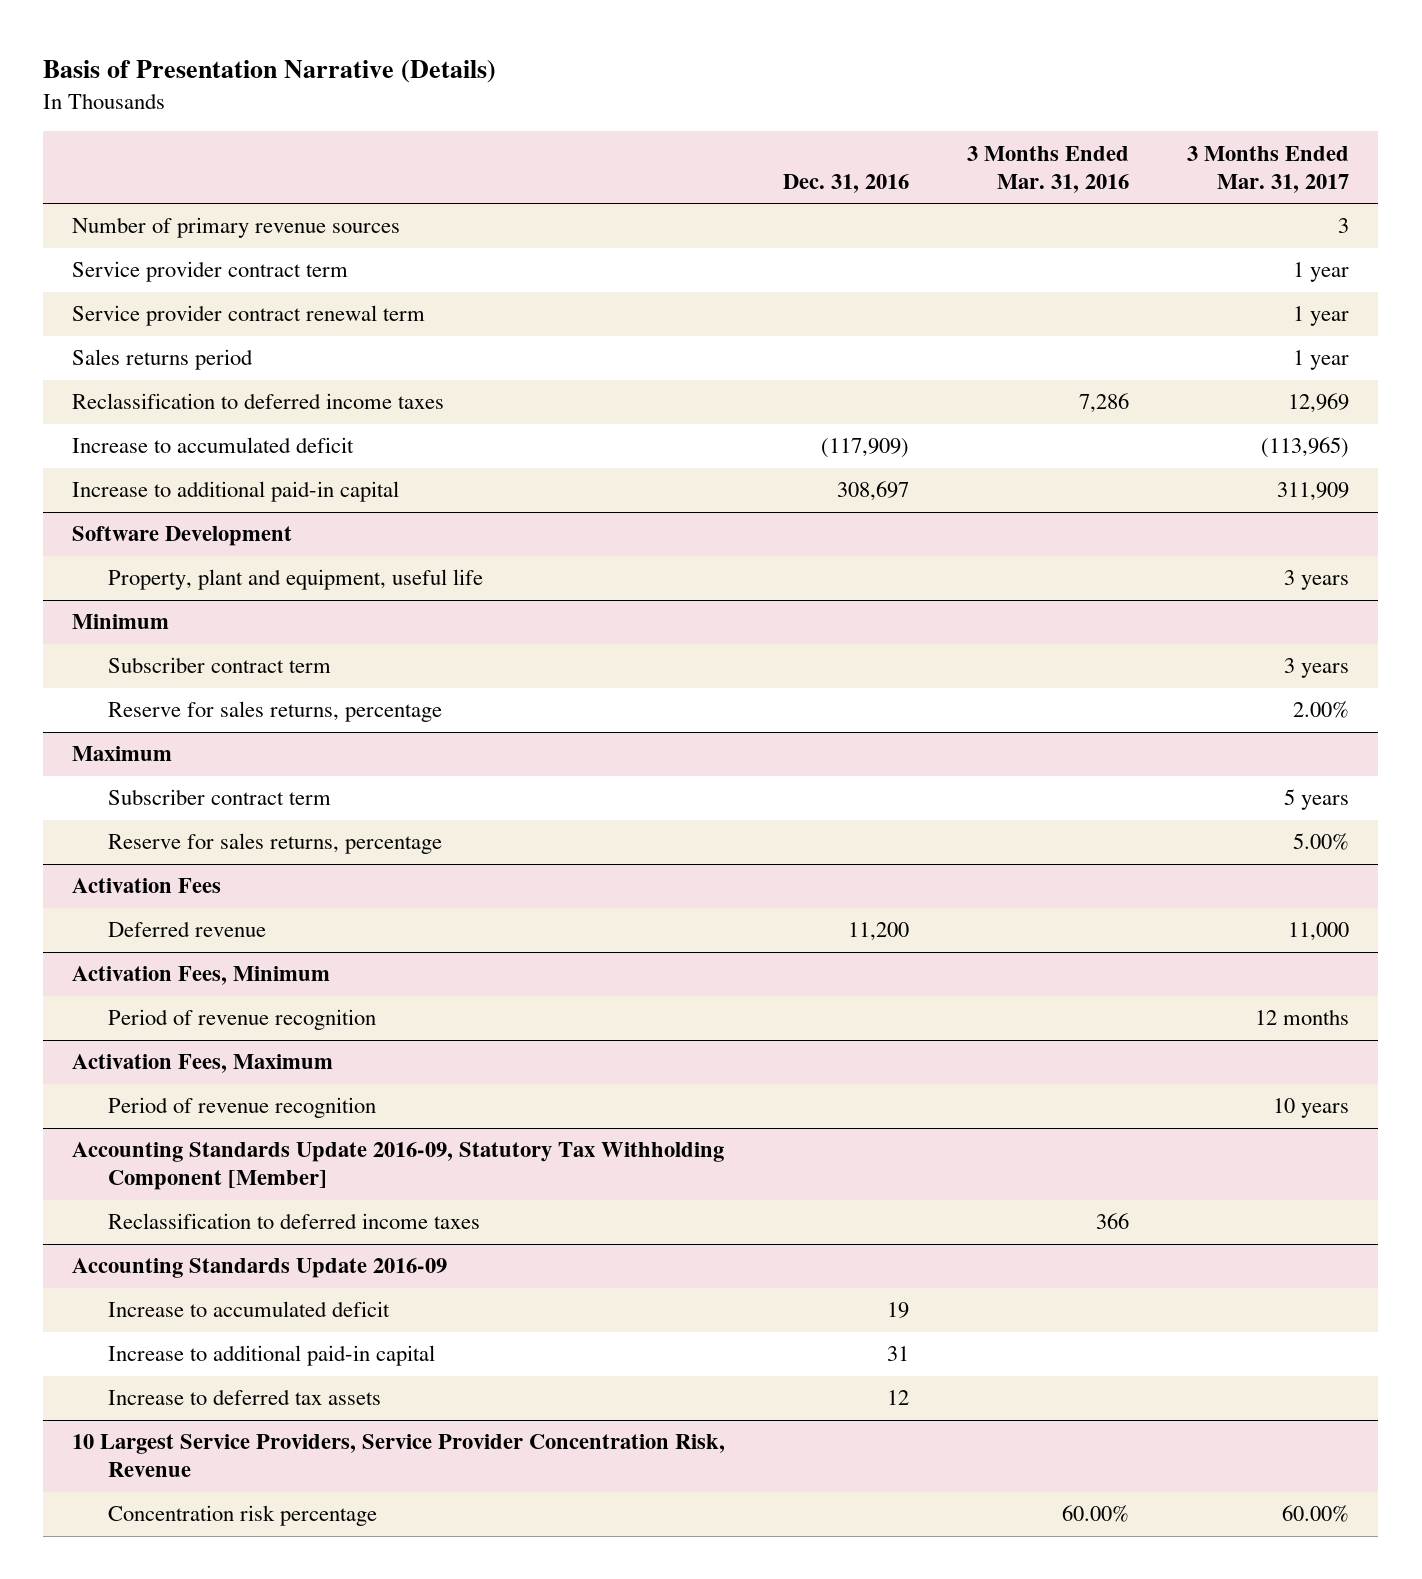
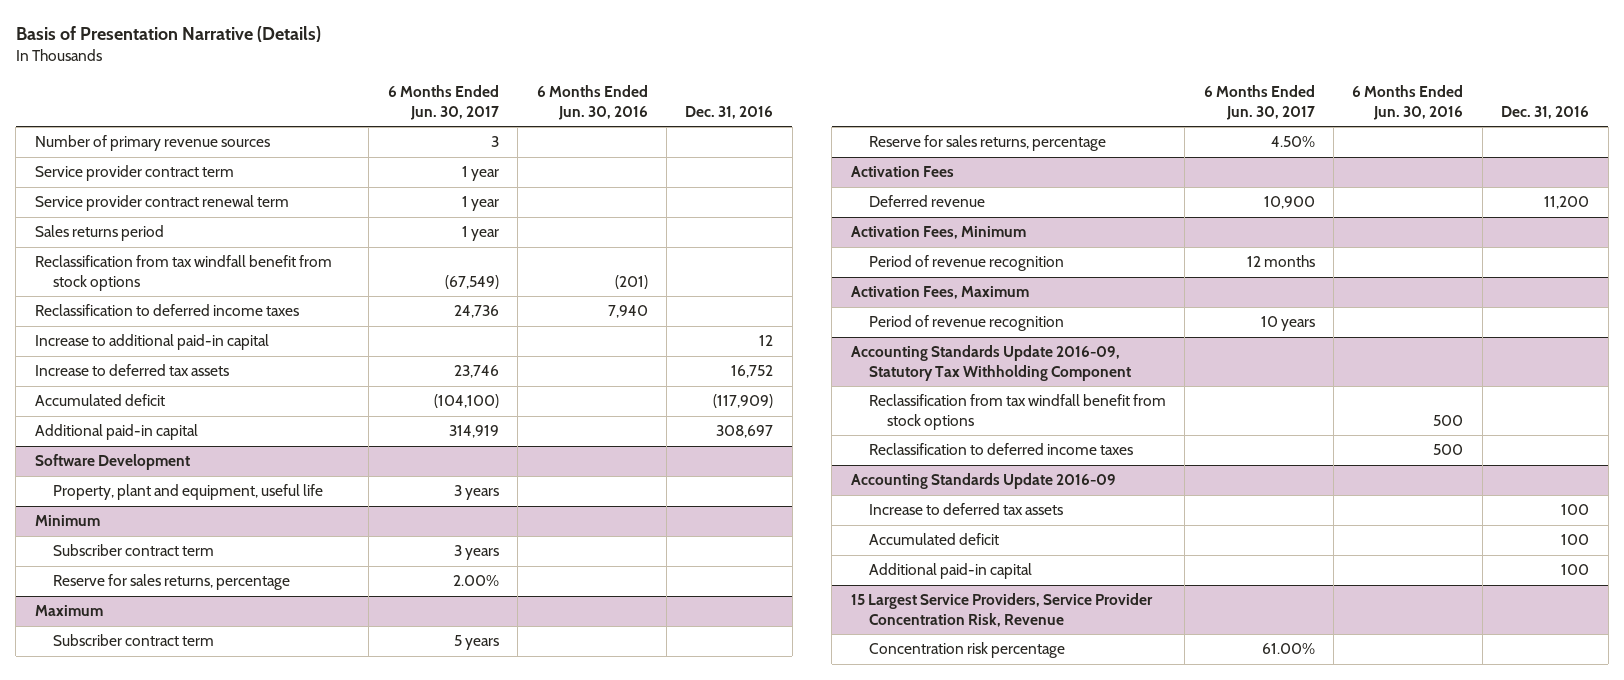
- | Dec. 31, 2016 | 3 Months Ended Mar. 31, 2016 | 3 Months Ended Mar. 31, 2017
+ | 6 Months Ended Jun. 30, 2017 | 6 Months Ended Jun. 30, 2016 | Dec. 31, 2016
+ Reclassification from tax windfall benefit from stock options | (67,549) | (201) |
- Increase to accumulated deficit | (117,909) | | (113,965)
- Increase to additional paid-in capital | 308,697 | | 311,909
+ Increase to additional paid-in capital | | | 12
+ Increase to deferred tax assets | 23,746 | | 16,752
+ Accumulated deficit | (104,100) | | (117,909)
+ Additional paid-in capital | 314,919 | | 308,697
- Accounting Standards Update 2016-09, Statutory Tax Withholding Component [Member]
+ Accounting Standards Update 2016-09, Statutory Tax Withholding Component
+ Reclassification from tax windfall benefit from stock options | | 500 |
@ Accounting Standards Update 2016-09
- Increase to accumulated deficit | 19 | |
- Increase to additional paid-in capital | 31 | |
- Increase to deferred tax assets | 12 | |
- 10 Largest Service Providers, Service Provider Concentration Risk, Revenue
@ Accounting Standards Update 2016-09
+ Increase to deferred tax assets | | | 100
+ Accumulated deficit | | | 100
+ Additional paid-in capital | | | 100
+ 15 Largest Service Providers, Service Provider Concentration Risk, Revenue

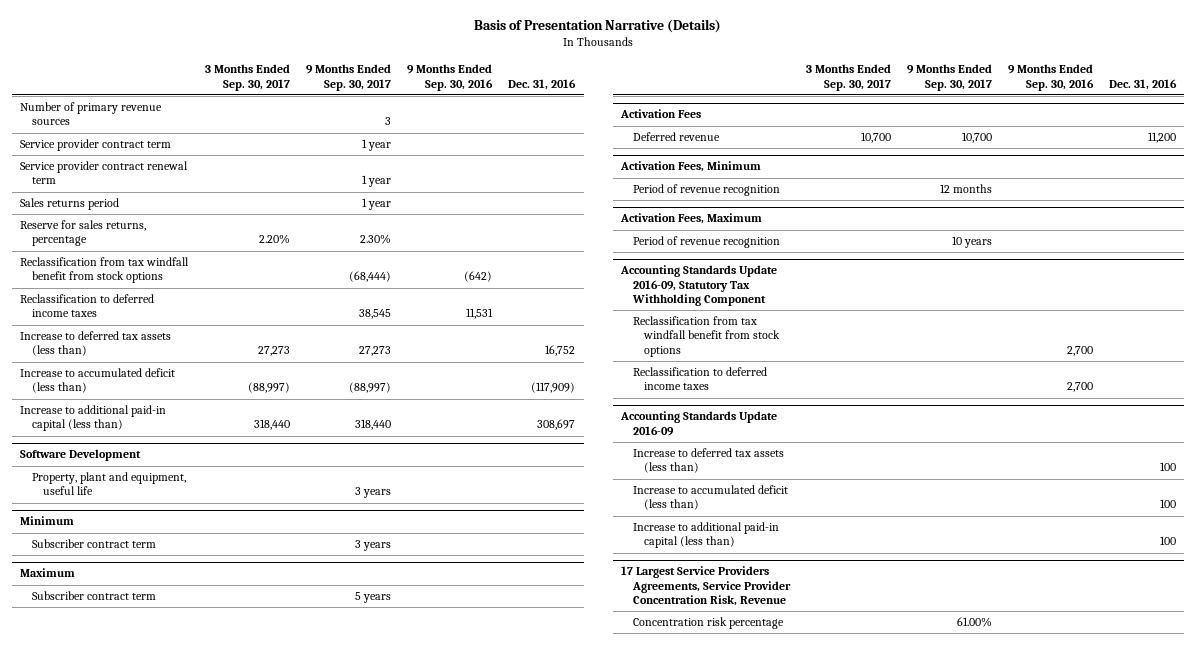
- | 6 Months Ended Jun. 30, 2017 | 6 Months Ended Jun. 30, 2016 | Dec. 31, 2016
+ | 3 Months Ended Sep. 30, 2017 | 9 Months Ended Sep. 30, 2017 | 9 Months Ended Sep. 30, 2016 | Dec. 31, 2016
+ Reserve for sales returns, percentage | 2.20% | 2.30% | |
- Increase to additional paid-in capital | | | 12
- Increase to deferred tax assets | 23,746 | | 16,752
- Accumulated deficit | (104,100) | | (117,909)
- Additional paid-in capital | 314,919 | | 308,697
+ Increase to deferred tax assets (less than) | 27,273 | 27,273 | | 16,752
+ Increase to accumulated deficit (less than) | (88,997) | (88,997) | | (117,909)
+ Increase to additional paid-in capital (less than) | 318,440 | 318,440 | | 308,697
@ Minimum
- Reserve for sales returns, percentage | 2.00% | |
@ Maximum
- Reserve for sales returns, percentage | 4.50% | |
@ Accounting Standards Update 2016-09
- Increase to deferred tax assets | | | 100
- Accumulated deficit | | | 100
- Additional paid-in capital | | | 100
- 15 Largest Service Providers, Service Provider Concentration Risk, Revenue
@ Accounting Standards Update 2016-09
+ Increase to deferred tax assets (less than) | | | | 100
+ Increase to accumulated deficit (less than) | | | | 100
+ Increase to additional paid-in capital (less than) | | | | 100
+ 17 Largest Service Providers Agreements, Service Provider Concentration Risk, Revenue

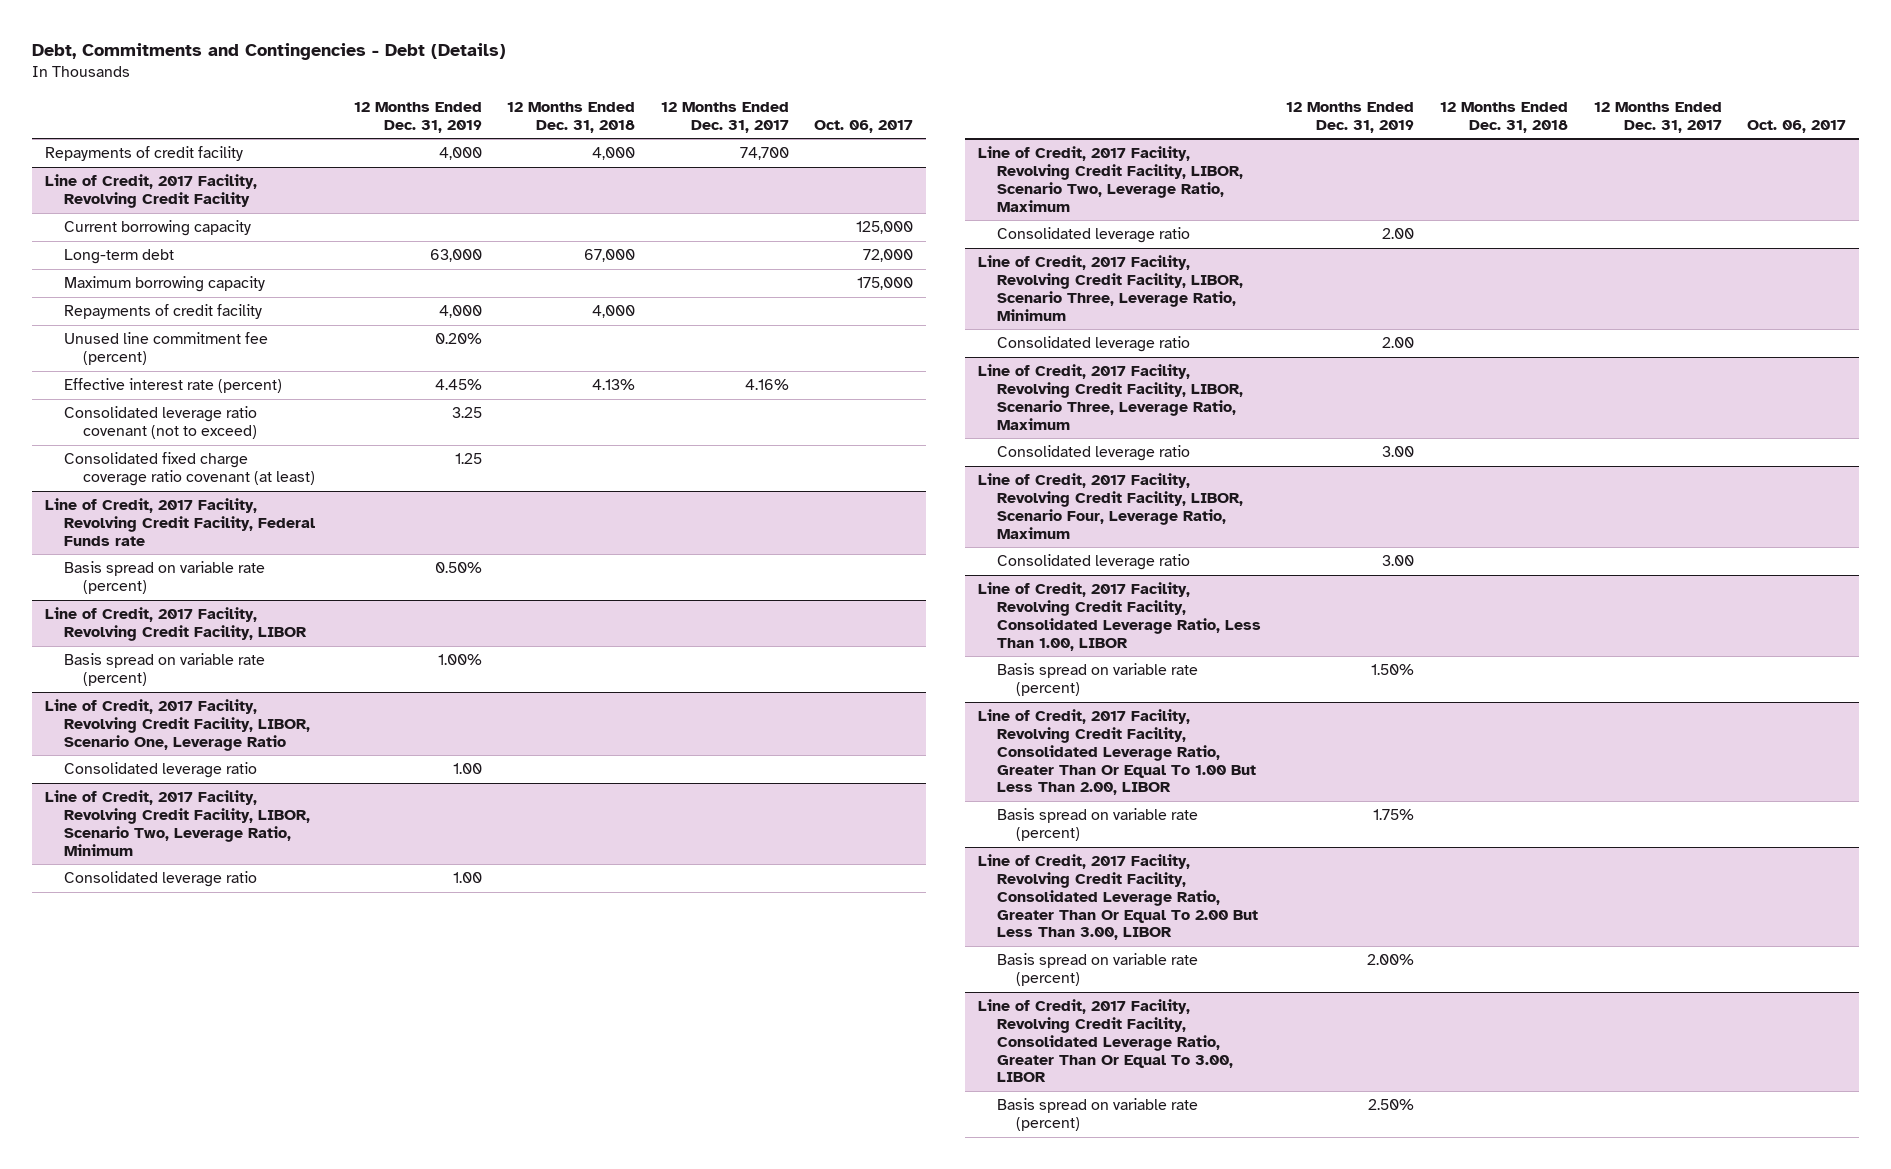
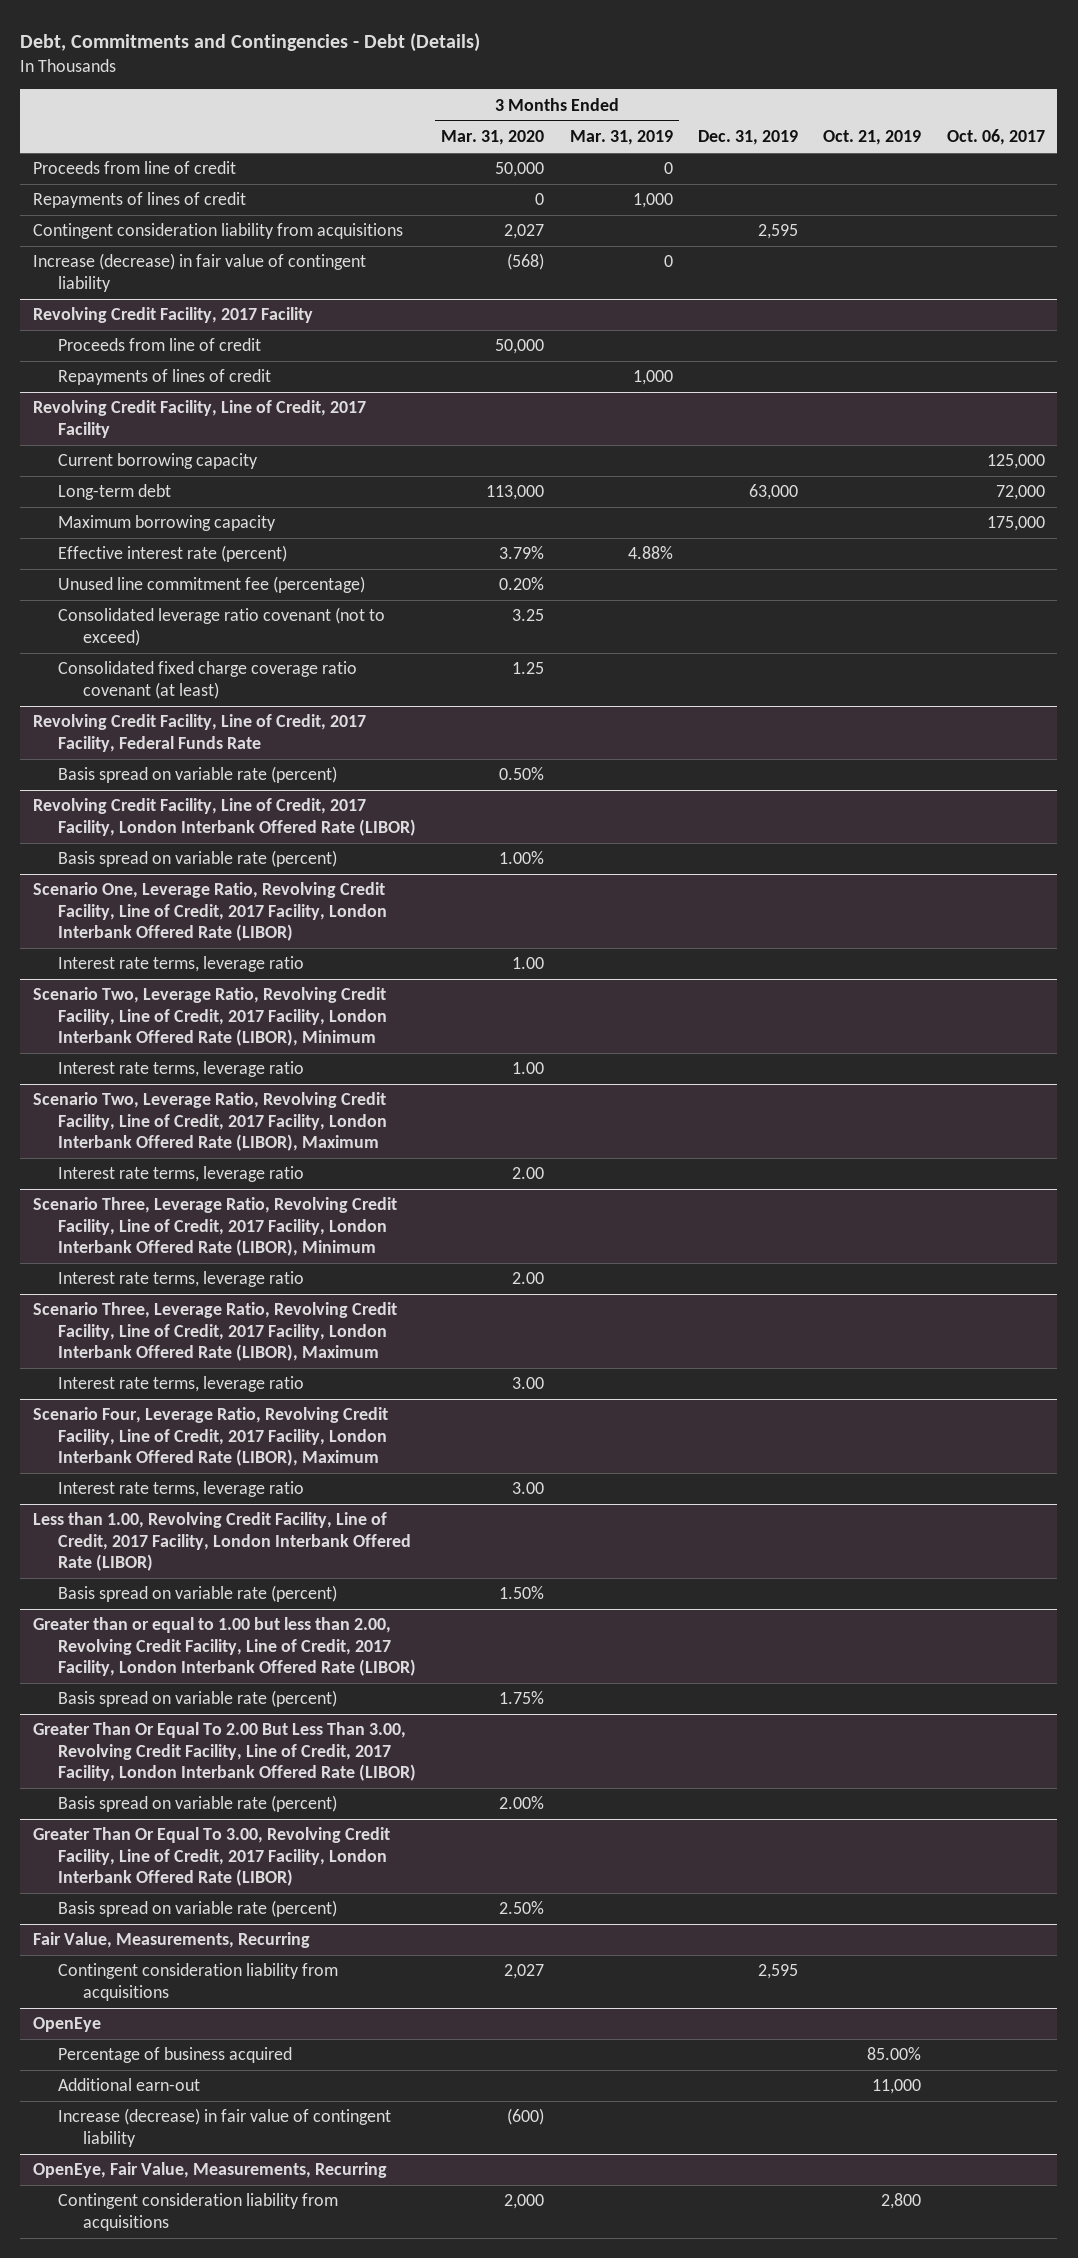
- | 12 Months Ended Dec. 31, 2019 | 12 Months Ended Dec. 31, 2018 | 12 Months Ended Dec. 31, 2017 | Oct. 06, 2017
+ | 3 Months Ended Mar. 31, 2020 | 3 Months Ended Mar. 31, 2019 | Dec. 31, 2019 | Oct. 21, 2019 | Oct. 06, 2017
- Repayments of credit facility | 4,000 | 4,000 | 74,700 |
- Line of Credit, 2017 Facility, Revolving Credit Facility
+ Proceeds from line of credit | 50,000 | 0 | | |
+ Repayments of lines of credit | 0 | 1,000 | | |
+ Contingent consideration liability from acquisitions | 2,027 | | 2,595 | |
+ Increase (decrease) in fair value of contingent liability | (568) | 0 | | |
+ Revolving Credit Facility, 2017 Facility
+ Proceeds from line of credit | 50,000 | | | |
+ Repayments of lines of credit | | 1,000 | | |
+ Revolving Credit Facility, Line of Credit, 2017 Facility
- Repayments of credit facility | 4,000 | 4,000 | |
- Unused line commitment fee (percent) | 0.20% | | |
+ Unused line commitment fee (percentage) | 0.20% | | | |
- Line of Credit, 2017 Facility, Revolving Credit Facility, Federal Funds rate
+ Revolving Credit Facility, Line of Credit, 2017 Facility, Federal Funds Rate
- Line of Credit, 2017 Facility, Revolving Credit Facility, LIBOR
+ Revolving Credit Facility, Line of Credit, 2017 Facility, London Interbank Offered Rate (LIBOR)
- Line of Credit, 2017 Facility, Revolving Credit Facility, LIBOR, Scenario One, Leverage Ratio
- Consolidated leverage ratio | 1.00 | | |
- Line of Credit, 2017 Facility, Revolving Credit Facility, LIBOR, Scenario Two, Leverage Ratio, Minimum
- Consolidated leverage ratio | 1.00 | | |
- Line of Credit, 2017 Facility, Revolving Credit Facility, LIBOR, Scenario Two, Leverage Ratio, Maximum
- Consolidated leverage ratio | 2.00 | | |
- Line of Credit, 2017 Facility, Revolving Credit Facility, LIBOR, Scenario Three, Leverage Ratio, Minimum
- Consolidated leverage ratio | 2.00 | | |
- Line of Credit, 2017 Facility, Revolving Credit Facility, LIBOR, Scenario Three, Leverage Ratio, Maximum
- Consolidated leverage ratio | 3.00 | | |
- Line of Credit, 2017 Facility, Revolving Credit Facility, LIBOR, Scenario Four, Leverage Ratio, Maximum
- Consolidated leverage ratio | 3.00 | | |
- Line of Credit, 2017 Facility, Revolving Credit Facility, Consolidated Leverage Ratio, Less Than 1.00, LIBOR
+ Scenario One, Leverage Ratio, Revolving Credit Facility, Line of Credit, 2017 Facility, London Interbank Offered Rate (LIBOR)
+ Interest rate terms, leverage ratio | 1.00 | | | |
+ Scenario Two, Leverage Ratio, Revolving Credit Facility, Line of Credit, 2017 Facility, London Interbank Offered Rate (LIBOR), Minimum
+ Interest rate terms, leverage ratio | 1.00 | | | |
+ Scenario Two, Leverage Ratio, Revolving Credit Facility, Line of Credit, 2017 Facility, London Interbank Offered Rate (LIBOR), Maximum
+ Interest rate terms, leverage ratio | 2.00 | | | |
+ Scenario Three, Leverage Ratio, Revolving Credit Facility, Line of Credit, 2017 Facility, London Interbank Offered Rate (LIBOR), Minimum
+ Interest rate terms, leverage ratio | 2.00 | | | |
+ Scenario Three, Leverage Ratio, Revolving Credit Facility, Line of Credit, 2017 Facility, London Interbank Offered Rate (LIBOR), Maximum
+ Interest rate terms, leverage ratio | 3.00 | | | |
+ Scenario Four, Leverage Ratio, Revolving Credit Facility, Line of Credit, 2017 Facility, London Interbank Offered Rate (LIBOR), Maximum
+ Interest rate terms, leverage ratio | 3.00 | | | |
+ Less than 1.00, Revolving Credit Facility, Line of Credit, 2017 Facility, London Interbank Offered Rate (LIBOR)
- Line of Credit, 2017 Facility, Revolving Credit Facility, Consolidated Leverage Ratio, Greater Than Or Equal To 1.00 But Less Than 2.00, LIBOR
+ Greater than or equal to 1.00 but less than 2.00, Revolving Credit Facility, Line of Credit, 2017 Facility, London Interbank Offered Rate (LIBOR)
- Line of Credit, 2017 Facility, Revolving Credit Facility, Consolidated Leverage Ratio, Greater Than Or Equal To 2.00 But Less Than 3.00, LIBOR
+ Greater Than Or Equal To 2.00 But Less Than 3.00, Revolving Credit Facility, Line of Credit, 2017 Facility, London Interbank Offered Rate (LIBOR)
- Line of Credit, 2017 Facility, Revolving Credit Facility, Consolidated Leverage Ratio, Greater Than Or Equal To 3.00, LIBOR
+ Greater Than Or Equal To 3.00, Revolving Credit Facility, Line of Credit, 2017 Facility, London Interbank Offered Rate (LIBOR)
+ Fair Value, Measurements, Recurring
+ Contingent consideration liability from acquisitions | 2,027 | | 2,595 | |
+ OpenEye
+ Percentage of business acquired | | | | 85.00% |
+ Additional earn-out | | | | 11,000 |
+ Increase (decrease) in fair value of contingent liability | (600) | | | |
+ OpenEye, Fair Value, Measurements, Recurring
+ Contingent consideration liability from acquisitions | 2,000 | | | 2,800 |

